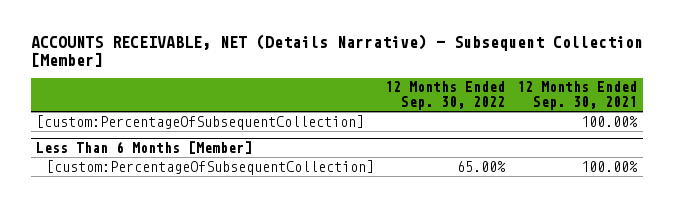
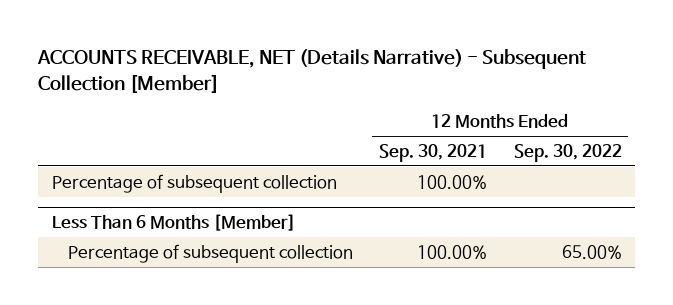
- | 12 Months Ended Sep. 30, 2022 | 12 Months Ended Sep. 30, 2021
+ | 12 Months Ended Sep. 30, 2021 | 12 Months Ended Sep. 30, 2022
- [custom:PercentageOfSubsequentCollection] | | 100.00%
+ Percentage of subsequent collection | 100.00% |
@ Less Than 6 Months [Member]
- [custom:PercentageOfSubsequentCollection] | 65.00% | 100.00%
+ Percentage of subsequent collection | 100.00% | 65.00%

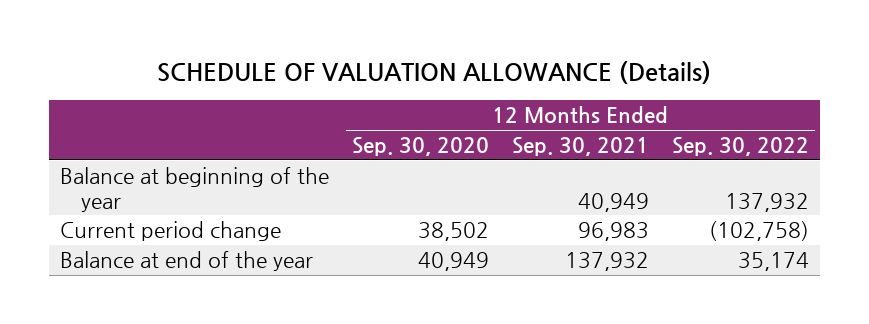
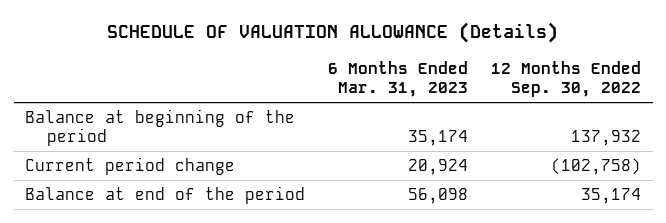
- | 12 Months Ended Sep. 30, 2020 | 12 Months Ended Sep. 30, 2021 | 12 Months Ended Sep. 30, 2022
+ | 6 Months Ended Mar. 31, 2023 | 12 Months Ended Sep. 30, 2022
- Balance at beginning of the year | | 40,949 | 137,932
+ Balance at beginning of the period | 35,174 | 137,932
- Balance at end of the year | 40,949 | 137,932 | 35,174
+ Balance at end of the period | 56,098 | 35,174

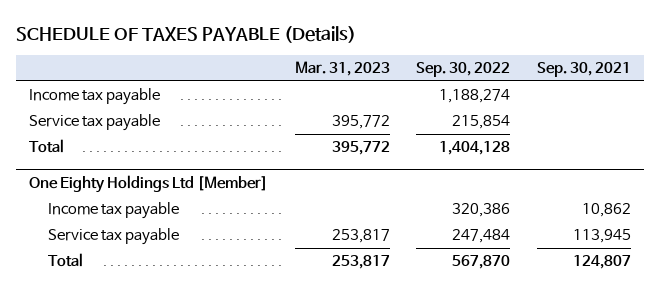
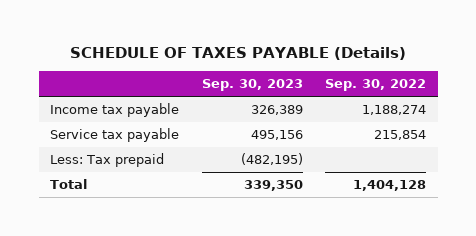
- | Mar. 31, 2023 | Sep. 30, 2022 | Sep. 30, 2021
+ | Sep. 30, 2023 | Sep. 30, 2022
+ Less: Tax prepaid | (482,195) |
- One Eighty Holdings Ltd [Member]
- Income tax payable | | 320,386 | 10,862
- Service tax payable | 253,817 | 247,484 | 113,945
- Total | 253,817 | 567,870 | 124,807

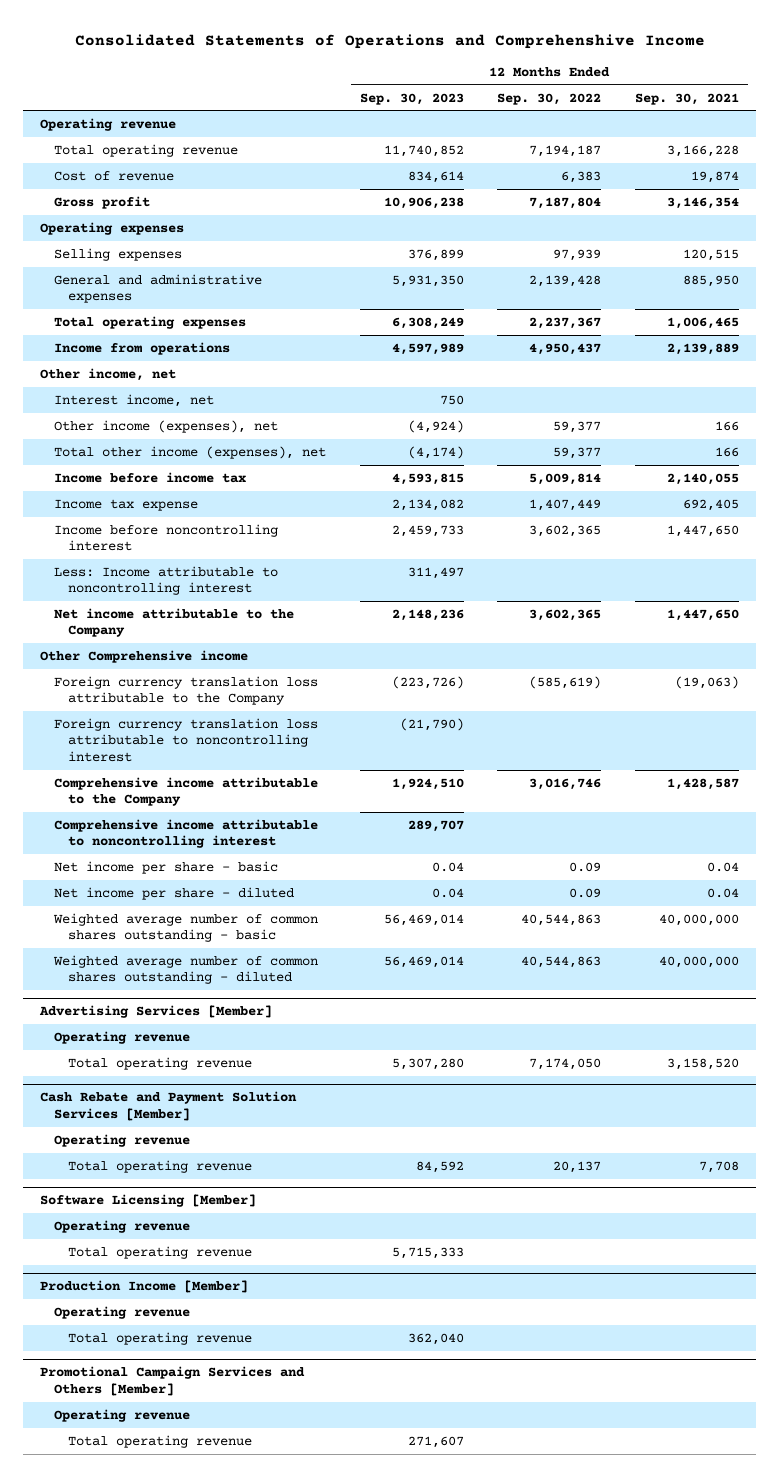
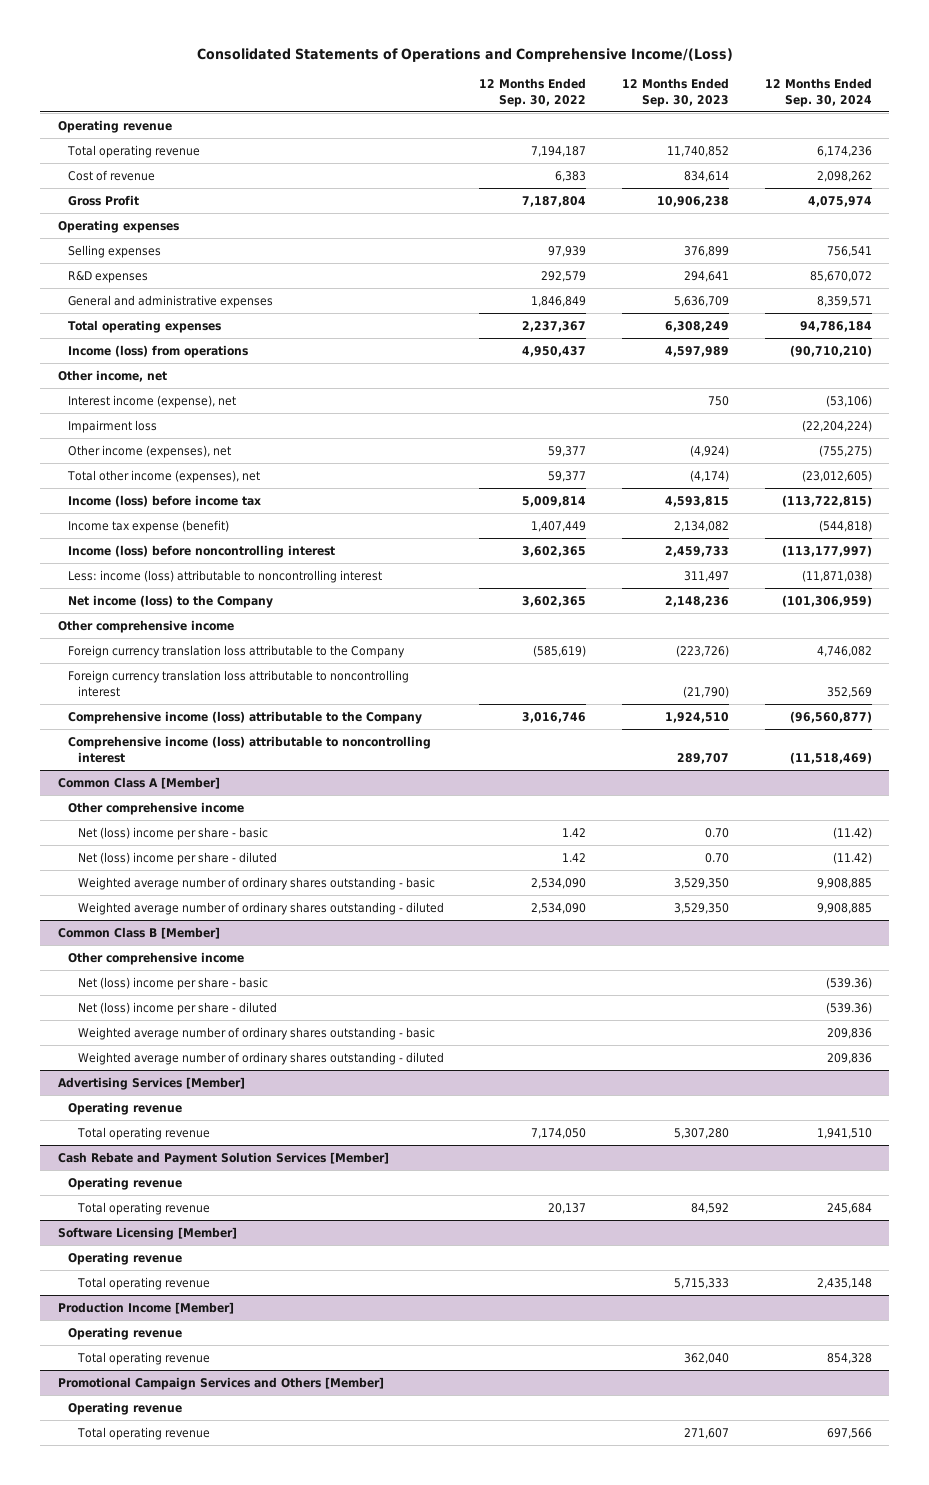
- Consolidated Statements of Operations and Comprehenshive Income
+ Consolidated Statements of Operations and Comprehensive Income/(Loss)
- | 12 Months Ended Sep. 30, 2023 | 12 Months Ended Sep. 30, 2022 | 12 Months Ended Sep. 30, 2021
+ | 12 Months Ended Sep. 30, 2022 | 12 Months Ended Sep. 30, 2023 | 12 Months Ended Sep. 30, 2024
- Gross profit | 10,906,238 | 7,187,804 | 3,146,354
+ Gross Profit | 7,187,804 | 10,906,238 | 4,075,974
- General and administrative expenses | 5,931,350 | 2,139,428 | 885,950
+ R&D expenses | 292,579 | 294,641 | 85,670,072
+ General and administrative expenses | 1,846,849 | 5,636,709 | 8,359,571
- Income from operations | 4,597,989 | 4,950,437 | 2,139,889
+ Income (loss) from operations | 4,950,437 | 4,597,989 | (90,710,210)
- Interest income, net | 750 | |
+ Interest income (expense), net | | 750 | (53,106)
+ Impairment loss | | | (22,204,224)
- Income before income tax | 4,593,815 | 5,009,814 | 2,140,055
- Income tax expense | 2,134,082 | 1,407,449 | 692,405
- Income before noncontrolling interest | 2,459,733 | 3,602,365 | 1,447,650
- Less: Income attributable to noncontrolling interest | 311,497 | |
- Net income attributable to the Company | 2,148,236 | 3,602,365 | 1,447,650
- Other Comprehensive income
+ Income (loss) before income tax | 5,009,814 | 4,593,815 | (113,722,815)
+ Income tax expense (benefit) | 1,407,449 | 2,134,082 | (544,818)
+ Income (loss) before noncontrolling interest | 3,602,365 | 2,459,733 | (113,177,997)
+ Less: income (loss) attributable to noncontrolling interest | | 311,497 | (11,871,038)
+ Net income (loss) to the Company | 3,602,365 | 2,148,236 | (101,306,959)
+ Other comprehensive income
- Comprehensive income attributable to the Company | 1,924,510 | 3,016,746 | 1,428,587
- Comprehensive income attributable to noncontrolling interest | 289,707 | |
- Net income per share - basic | 0.04 | 0.09 | 0.04
- Net income per share - diluted | 0.04 | 0.09 | 0.04
- Weighted average number of common shares outstanding - basic | 56,469,014 | 40,544,863 | 40,000,000
- Weighted average number of common shares outstanding - diluted | 56,469,014 | 40,544,863 | 40,000,000
+ Comprehensive income (loss) attributable to the Company | 3,016,746 | 1,924,510 | (96,560,877)
+ Comprehensive income (loss) attributable to noncontrolling interest | | 289,707 | (11,518,469)
+ Common Class A [Member]
+ Other comprehensive income
+ Net (loss) income per share - basic | 1.42 | 0.70 | (11.42)
+ Net (loss) income per share - diluted | 1.42 | 0.70 | (11.42)
+ Weighted average number of ordinary shares outstanding - basic | 2,534,090 | 3,529,350 | 9,908,885
+ Weighted average number of ordinary shares outstanding - diluted | 2,534,090 | 3,529,350 | 9,908,885
+ Common Class B [Member]
+ Other comprehensive income
+ Net (loss) income per share - basic | | | (539.36)
+ Net (loss) income per share - diluted | | | (539.36)
+ Weighted average number of ordinary shares outstanding - basic | | | 209,836
+ Weighted average number of ordinary shares outstanding - diluted | | | 209,836

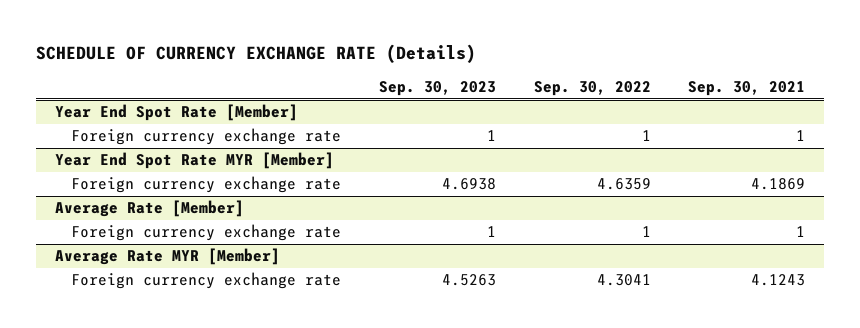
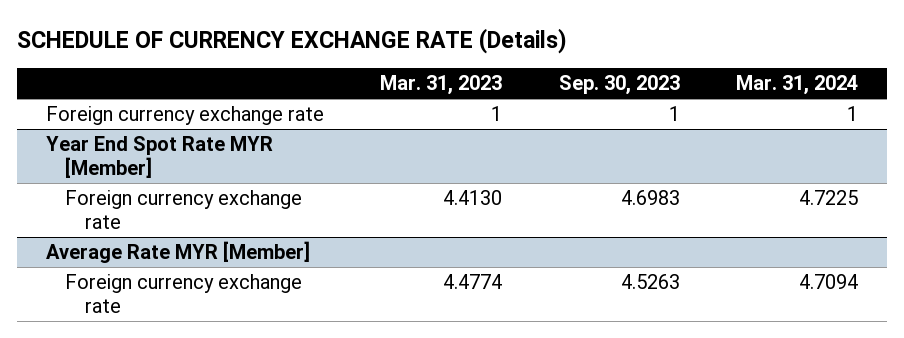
- | Sep. 30, 2023 | Sep. 30, 2022 | Sep. 30, 2021
+ | Mar. 31, 2023 | Sep. 30, 2023 | Mar. 31, 2024
- Year End Spot Rate [Member]
@ Year End Spot Rate MYR [Member]
- Foreign currency exchange rate | 4.6938 | 4.6359 | 4.1869
- Average Rate [Member]
- Foreign currency exchange rate | 1 | 1 | 1
@ Year End Spot Rate MYR [Member]
+ Foreign currency exchange rate | 4.4130 | 4.6983 | 4.7225

